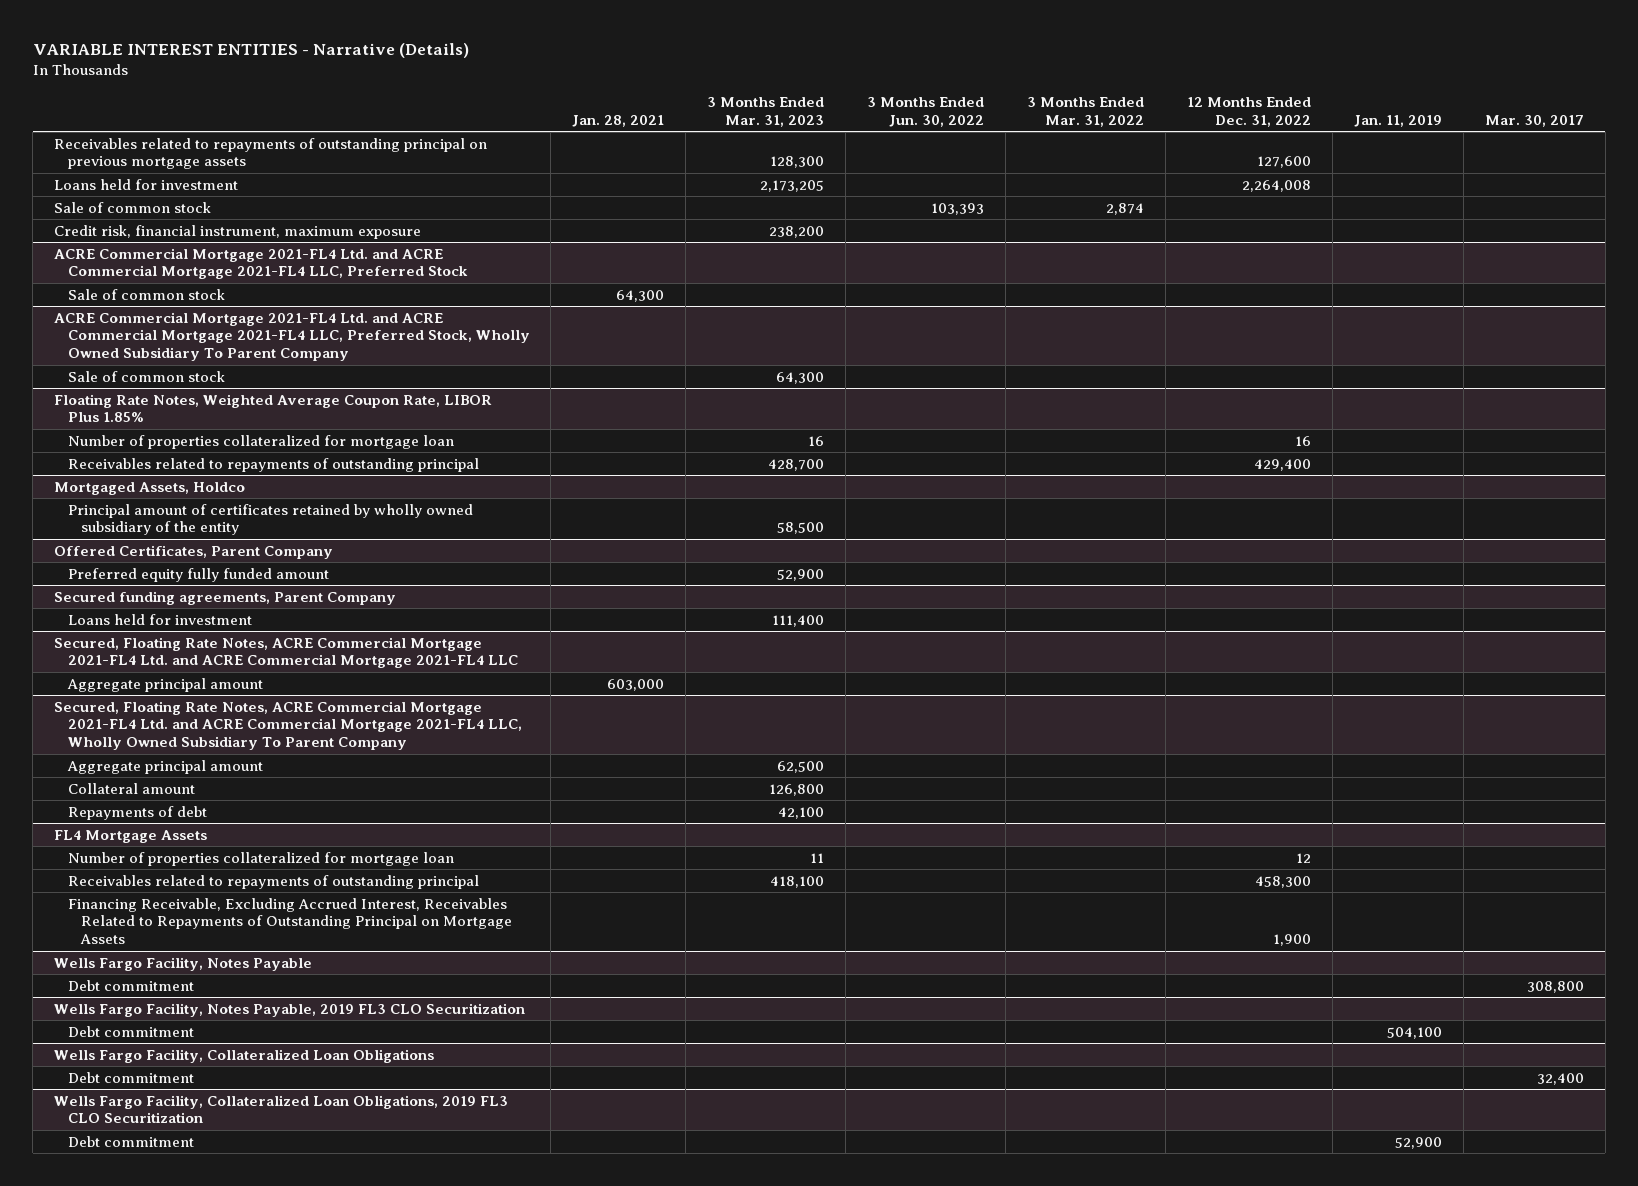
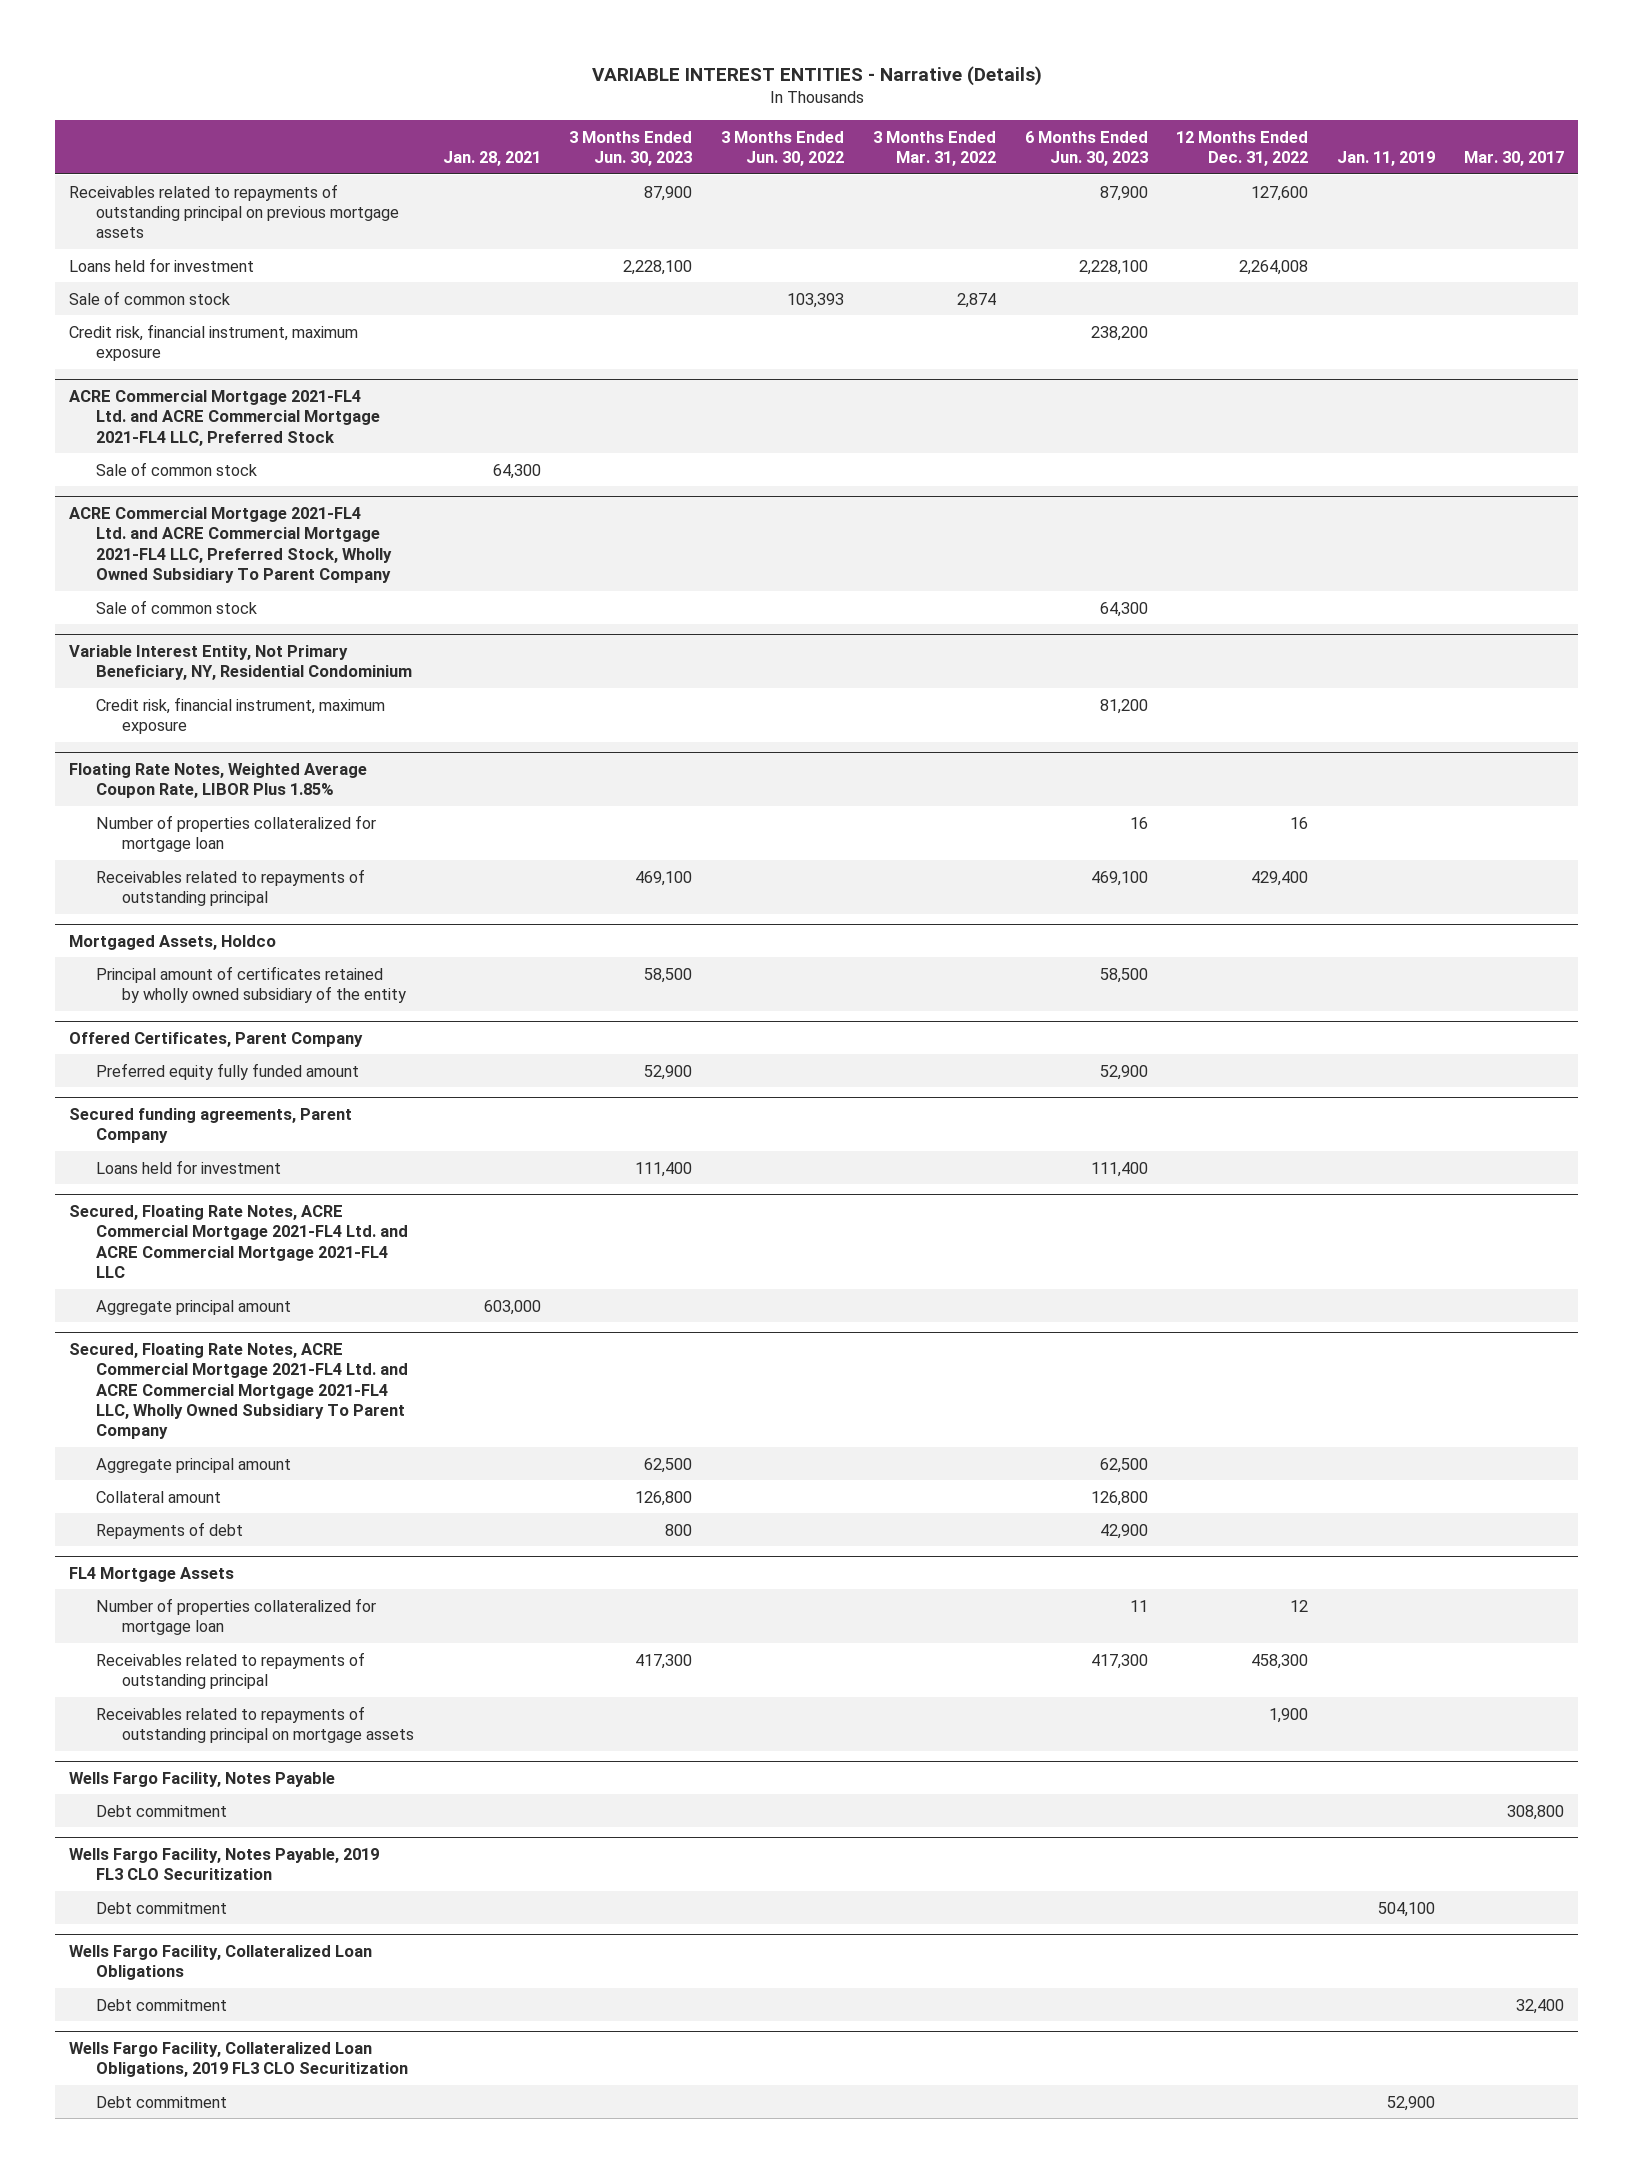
- | Jan. 28, 2021 | 3 Months Ended Mar. 31, 2023 | 3 Months Ended Jun. 30, 2022 | 3 Months Ended Mar. 31, 2022 | 12 Months Ended Dec. 31, 2022 | Jan. 11, 2019 | Mar. 30, 2017
+ | Jan. 28, 2021 | 3 Months Ended Jun. 30, 2023 | 3 Months Ended Jun. 30, 2022 | 3 Months Ended Mar. 31, 2022 | 6 Months Ended Jun. 30, 2023 | 12 Months Ended Dec. 31, 2022 | Jan. 11, 2019 | Mar. 30, 2017
+ Variable Interest Entity, Not Primary Beneficiary, NY, Residential Condominium
+ Credit risk, financial instrument, maximum exposure | | | | | 81,200 | | |
@ FL4 Mortgage Assets
- Financing Receivable, Excluding Accrued Interest, Receivables Related to Repayments of Outstanding Principal on Mortgage Assets | | | | | 1,900 | |
+ Receivables related to repayments of outstanding principal on mortgage assets | | | | | | 1,900 | |

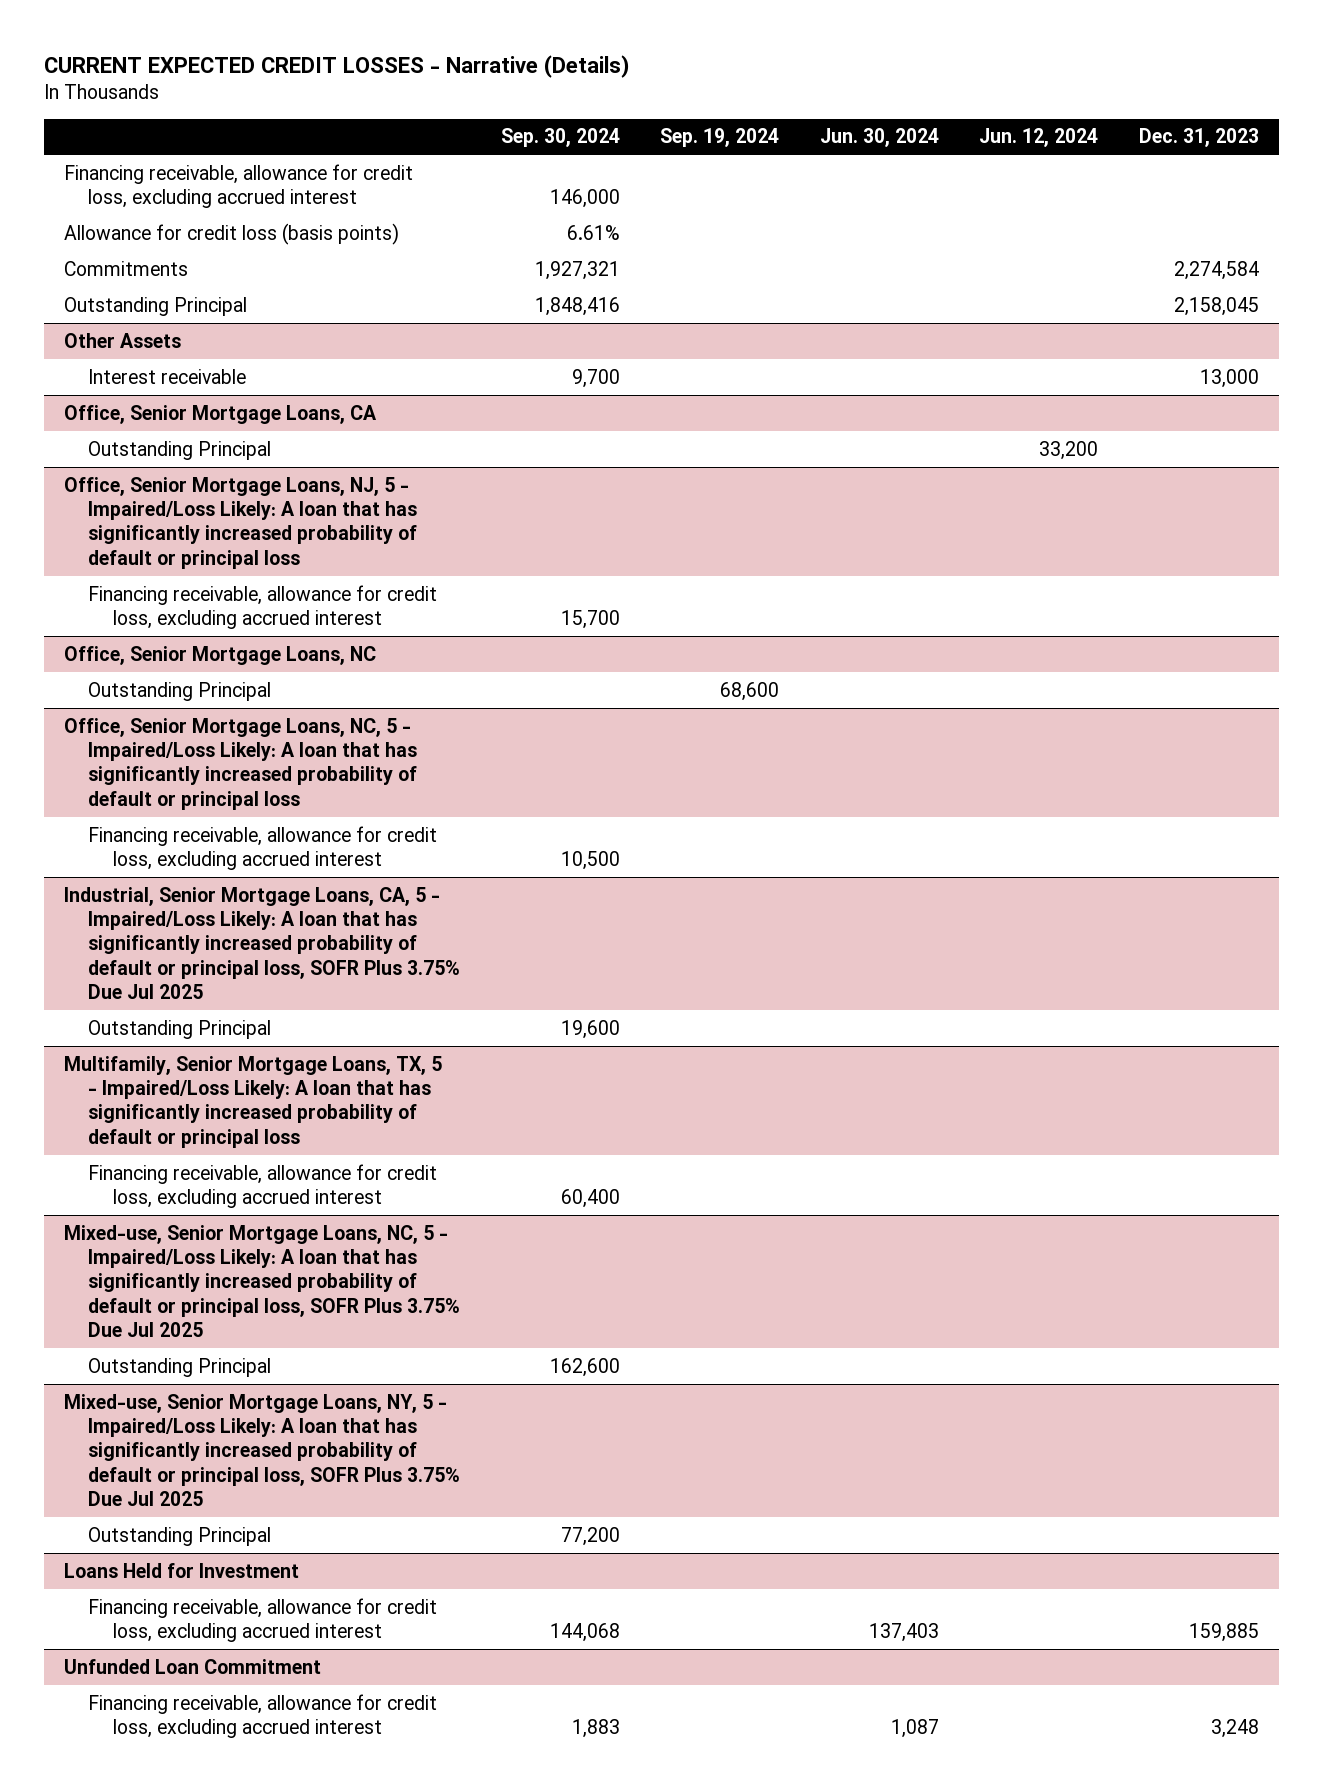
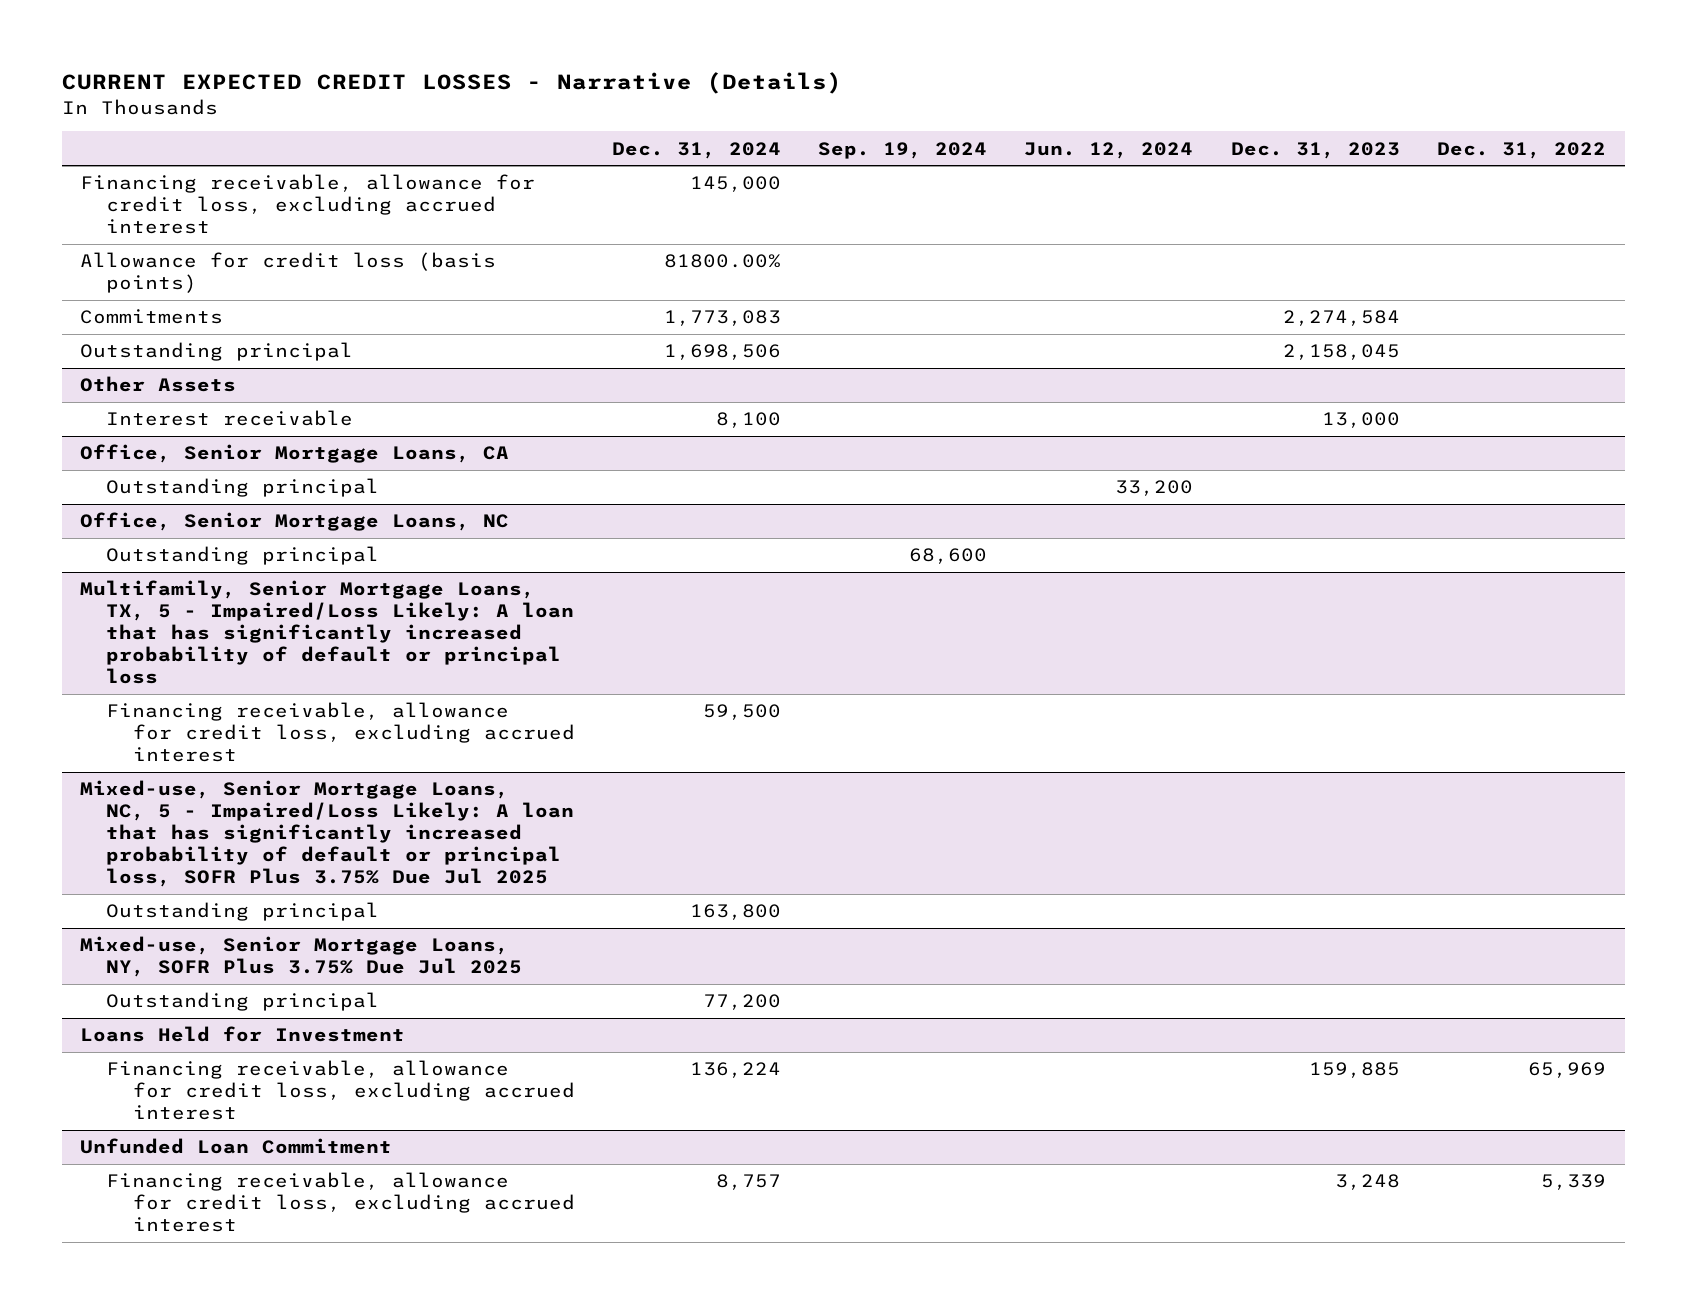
- | Sep. 30, 2024 | Sep. 19, 2024 | Jun. 30, 2024 | Jun. 12, 2024 | Dec. 31, 2023
+ | Dec. 31, 2024 | Sep. 19, 2024 | Jun. 12, 2024 | Dec. 31, 2023 | Dec. 31, 2022
- Outstanding Principal | 1,848,416 | | | | 2,158,045
+ Outstanding principal | 1,698,506 | | | 2,158,045 |
@ Office, Senior Mortgage Loans, CA
- Outstanding Principal | | | | 33,200 |
- Office, Senior Mortgage Loans, NJ, 5 - Impaired/Loss Likely: A loan that has significantly increased probability of default or principal loss
- Financing receivable, allowance for credit loss, excluding accrued interest | 15,700 | | | |
@ Office, Senior Mortgage Loans, CA
+ Outstanding principal | | | 33,200 | |
@ Office, Senior Mortgage Loans, NC
- Outstanding Principal | | 68,600 | | |
- Office, Senior Mortgage Loans, NC, 5 - Impaired/Loss Likely: A loan that has significantly increased probability of default or principal loss
- Financing receivable, allowance for credit loss, excluding accrued interest | 10,500 | | | |
- Industrial, Senior Mortgage Loans, CA, 5 - Impaired/Loss Likely: A loan that has significantly increased probability of default or principal loss, SOFR Plus 3.75% Due Jul 2025
- Outstanding Principal | 19,600 | | | |
@ Office, Senior Mortgage Loans, NC
+ Outstanding principal | | 68,600 | | |
@ Mixed-use, Senior Mortgage Loans, NC, 5 - Impaired/Loss Likely: A loan that has significantly increased probability of default or principal loss, SOFR Plus 3.75% Due Jul 2025
- Outstanding Principal | 162,600 | | | |
- Mixed-use, Senior Mortgage Loans, NY, 5 - Impaired/Loss Likely: A loan that has significantly increased probability of default or principal loss, SOFR Plus 3.75% Due Jul 2025
- Outstanding Principal | 77,200 | | | |
@ Mixed-use, Senior Mortgage Loans, NC, 5 - Impaired/Loss Likely: A loan that has significantly increased probability of default or principal loss, SOFR Plus 3.75% Due Jul 2025
+ Outstanding principal | 163,800 | | | |
+ Mixed-use, Senior Mortgage Loans, NY, SOFR Plus 3.75% Due Jul 2025
+ Outstanding principal | 77,200 | | | |

